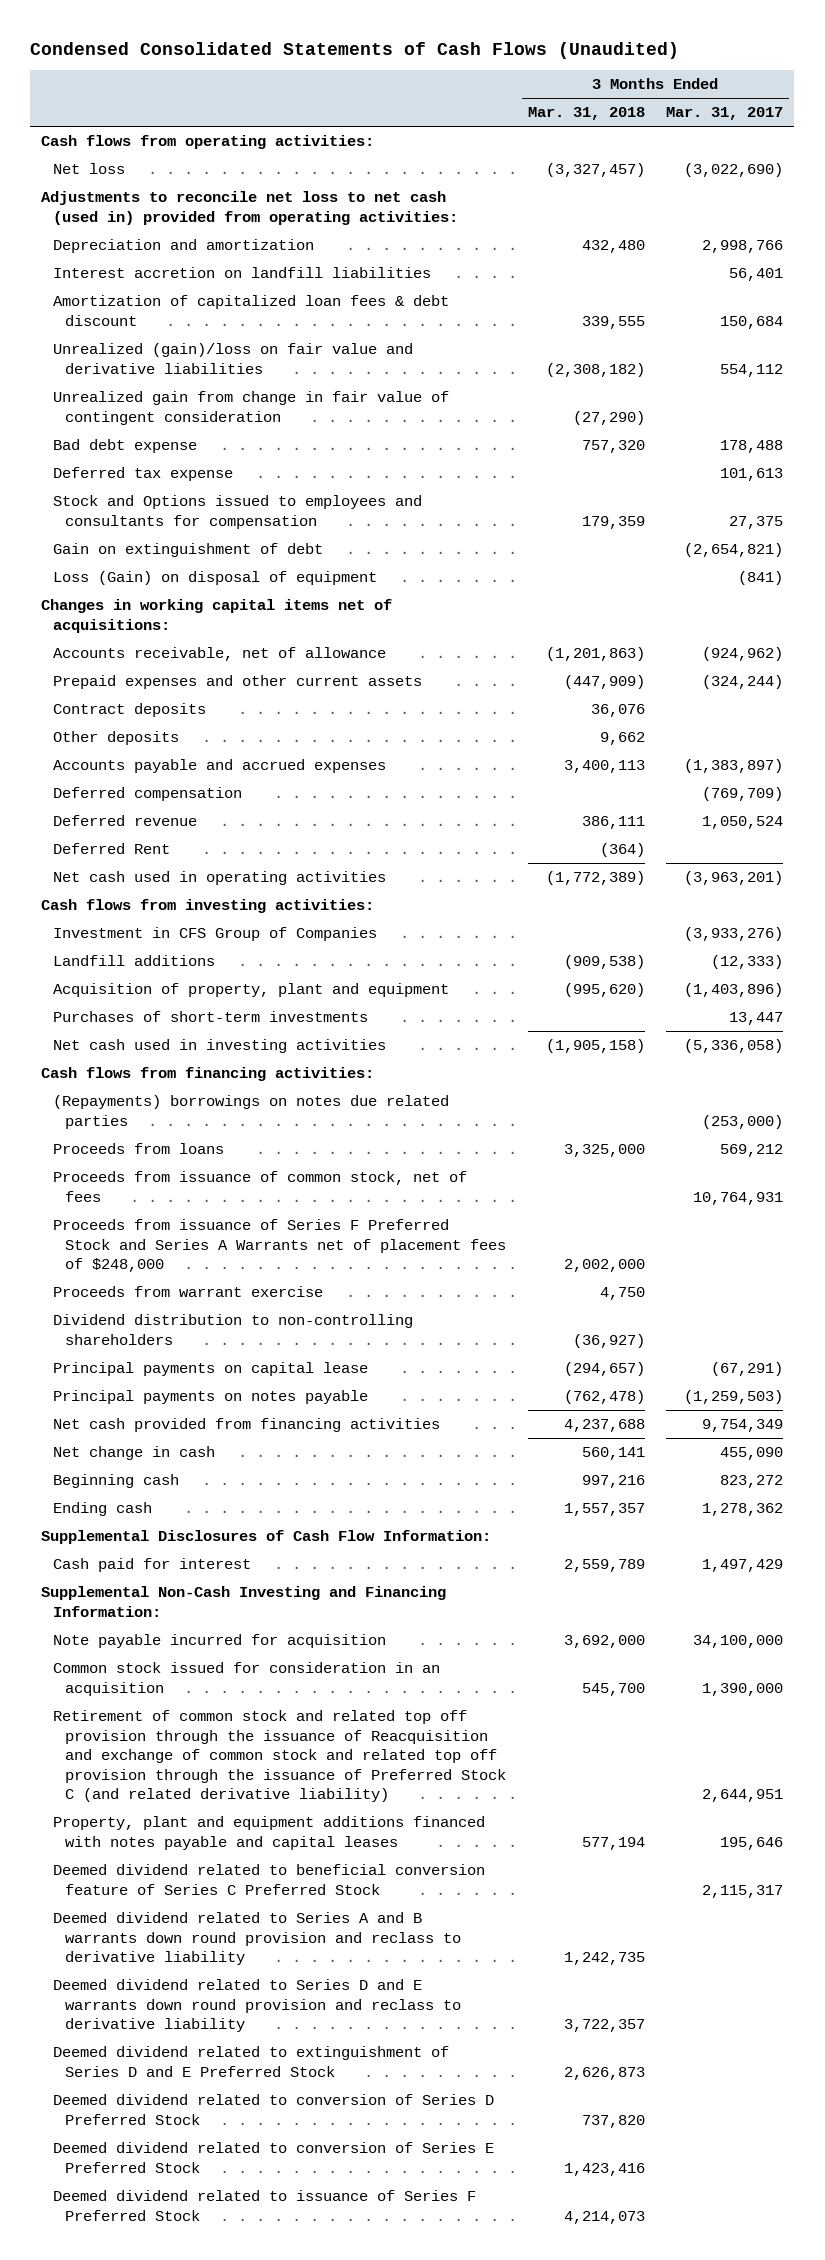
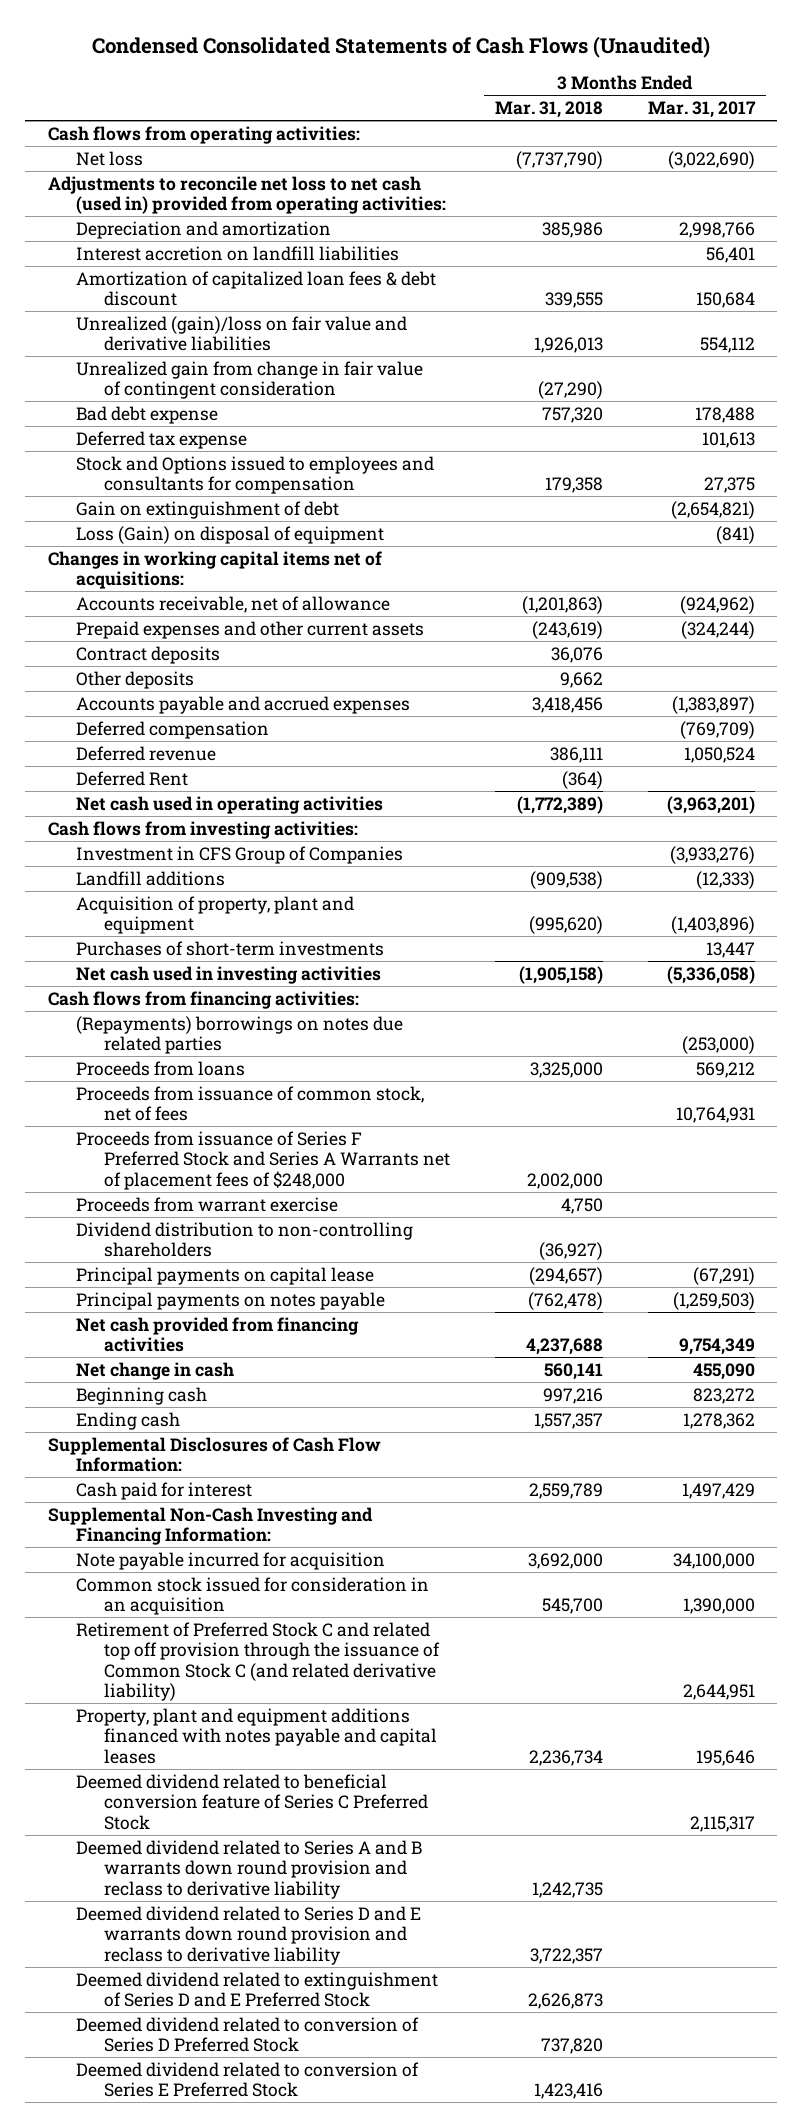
- Net loss | (3,327,457) | (3,022,690)
+ Net loss | (7,737,790) | (3,022,690)
- Depreciation and amortization | 432,480 | 2,998,766
+ Depreciation and amortization | 385,986 | 2,998,766
- Unrealized (gain)/loss on fair value and derivative liabilities | (2,308,182) | 554,112
+ Unrealized (gain)/loss on fair value and derivative liabilities | 1,926,013 | 554,112
- Stock and Options issued to employees and consultants for compensation | 179,359 | 27,375
+ Stock and Options issued to employees and consultants for compensation | 179,358 | 27,375
- Prepaid expenses and other current assets | (447,909) | (324,244)
+ Prepaid expenses and other current assets | (243,619) | (324,244)
- Accounts payable and accrued expenses | 3,400,113 | (1,383,897)
+ Accounts payable and accrued expenses | 3,418,456 | (1,383,897)
- Retirement of common stock and related top off provision through the issuance of Reacquisition and exchange of common stock and related top off provision through the issuance of Preferred Stock C (and related derivative liability) | | 2,644,951
- Property, plant and equipment additions financed with notes payable and capital leases | 577,194 | 195,646
+ Retirement of Preferred Stock C and related top off provision through the issuance of Common Stock C (and related derivative liability) | | 2,644,951
+ Property, plant and equipment additions financed with notes payable and capital leases | 2,236,734 | 195,646
- Deemed dividend related to issuance of Series F Preferred Stock | 4,214,073 |

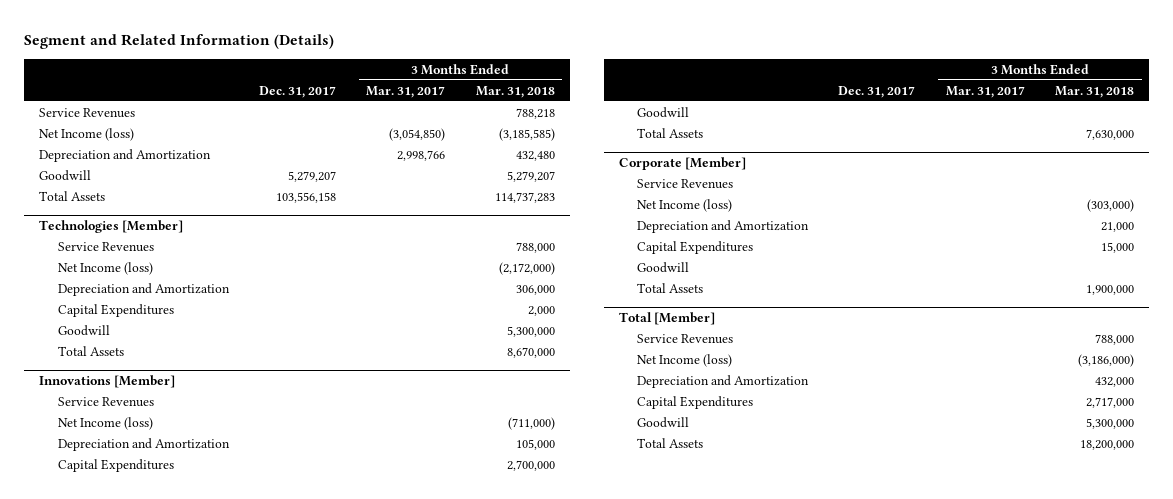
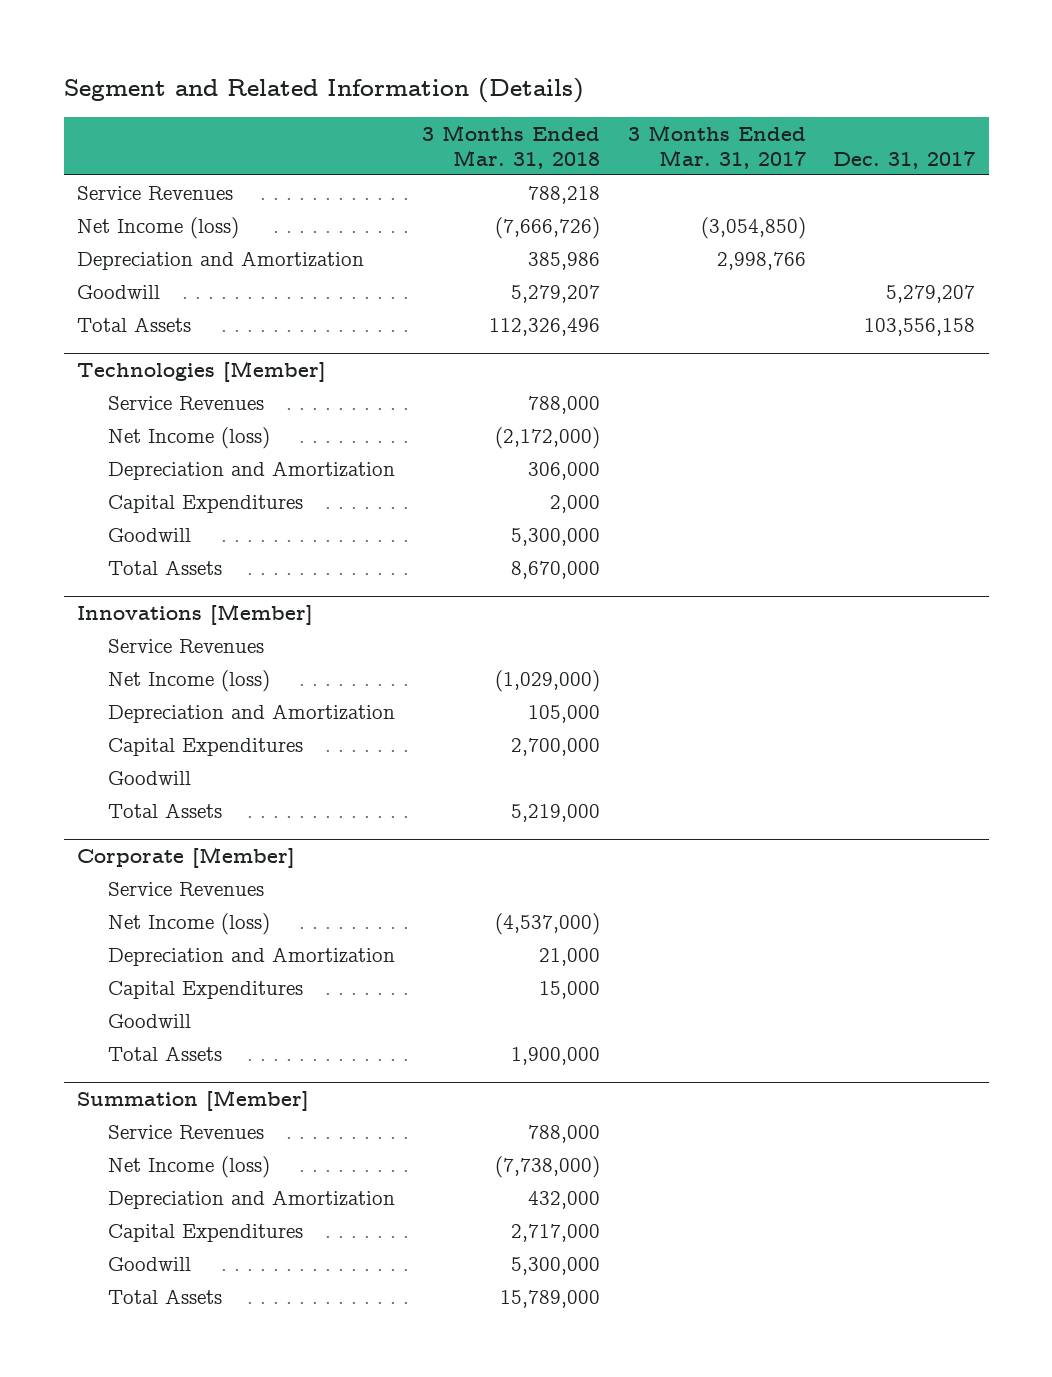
- | Dec. 31, 2017 | 3 Months Ended Mar. 31, 2017 | 3 Months Ended Mar. 31, 2018
+ | 3 Months Ended Mar. 31, 2018 | 3 Months Ended Mar. 31, 2017 | Dec. 31, 2017
- Net Income (loss) | | (3,054,850) | (3,185,585)
- Depreciation and Amortization | | 2,998,766 | 432,480
+ Net Income (loss) | (7,666,726) | (3,054,850) |
+ Depreciation and Amortization | 385,986 | 2,998,766 |
- Total Assets | 103,556,158 | | 114,737,283
+ Total Assets | 112,326,496 | | 103,556,158
@ Innovations [Member]
- Net Income (loss) | | | (711,000)
+ Net Income (loss) | (1,029,000) | |
- Total Assets | | | 7,630,000
+ Total Assets | 5,219,000 | |
@ Corporate [Member]
- Net Income (loss) | | | (303,000)
+ Net Income (loss) | (4,537,000) | |
- Total [Member]
+ Summation [Member]
- Net Income (loss) | | | (3,186,000)
+ Net Income (loss) | (7,738,000) | |
- Total Assets | | | 18,200,000
+ Total Assets | 15,789,000 | |

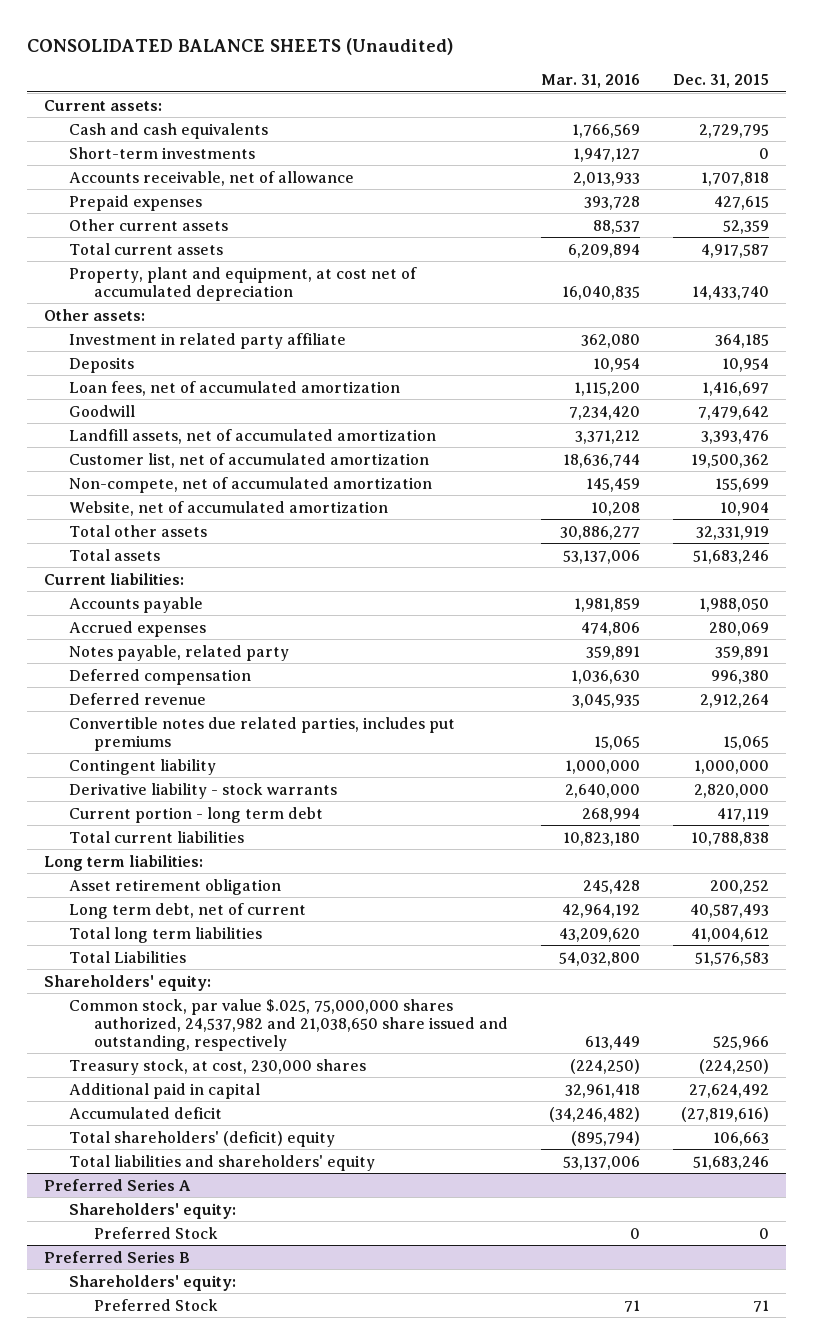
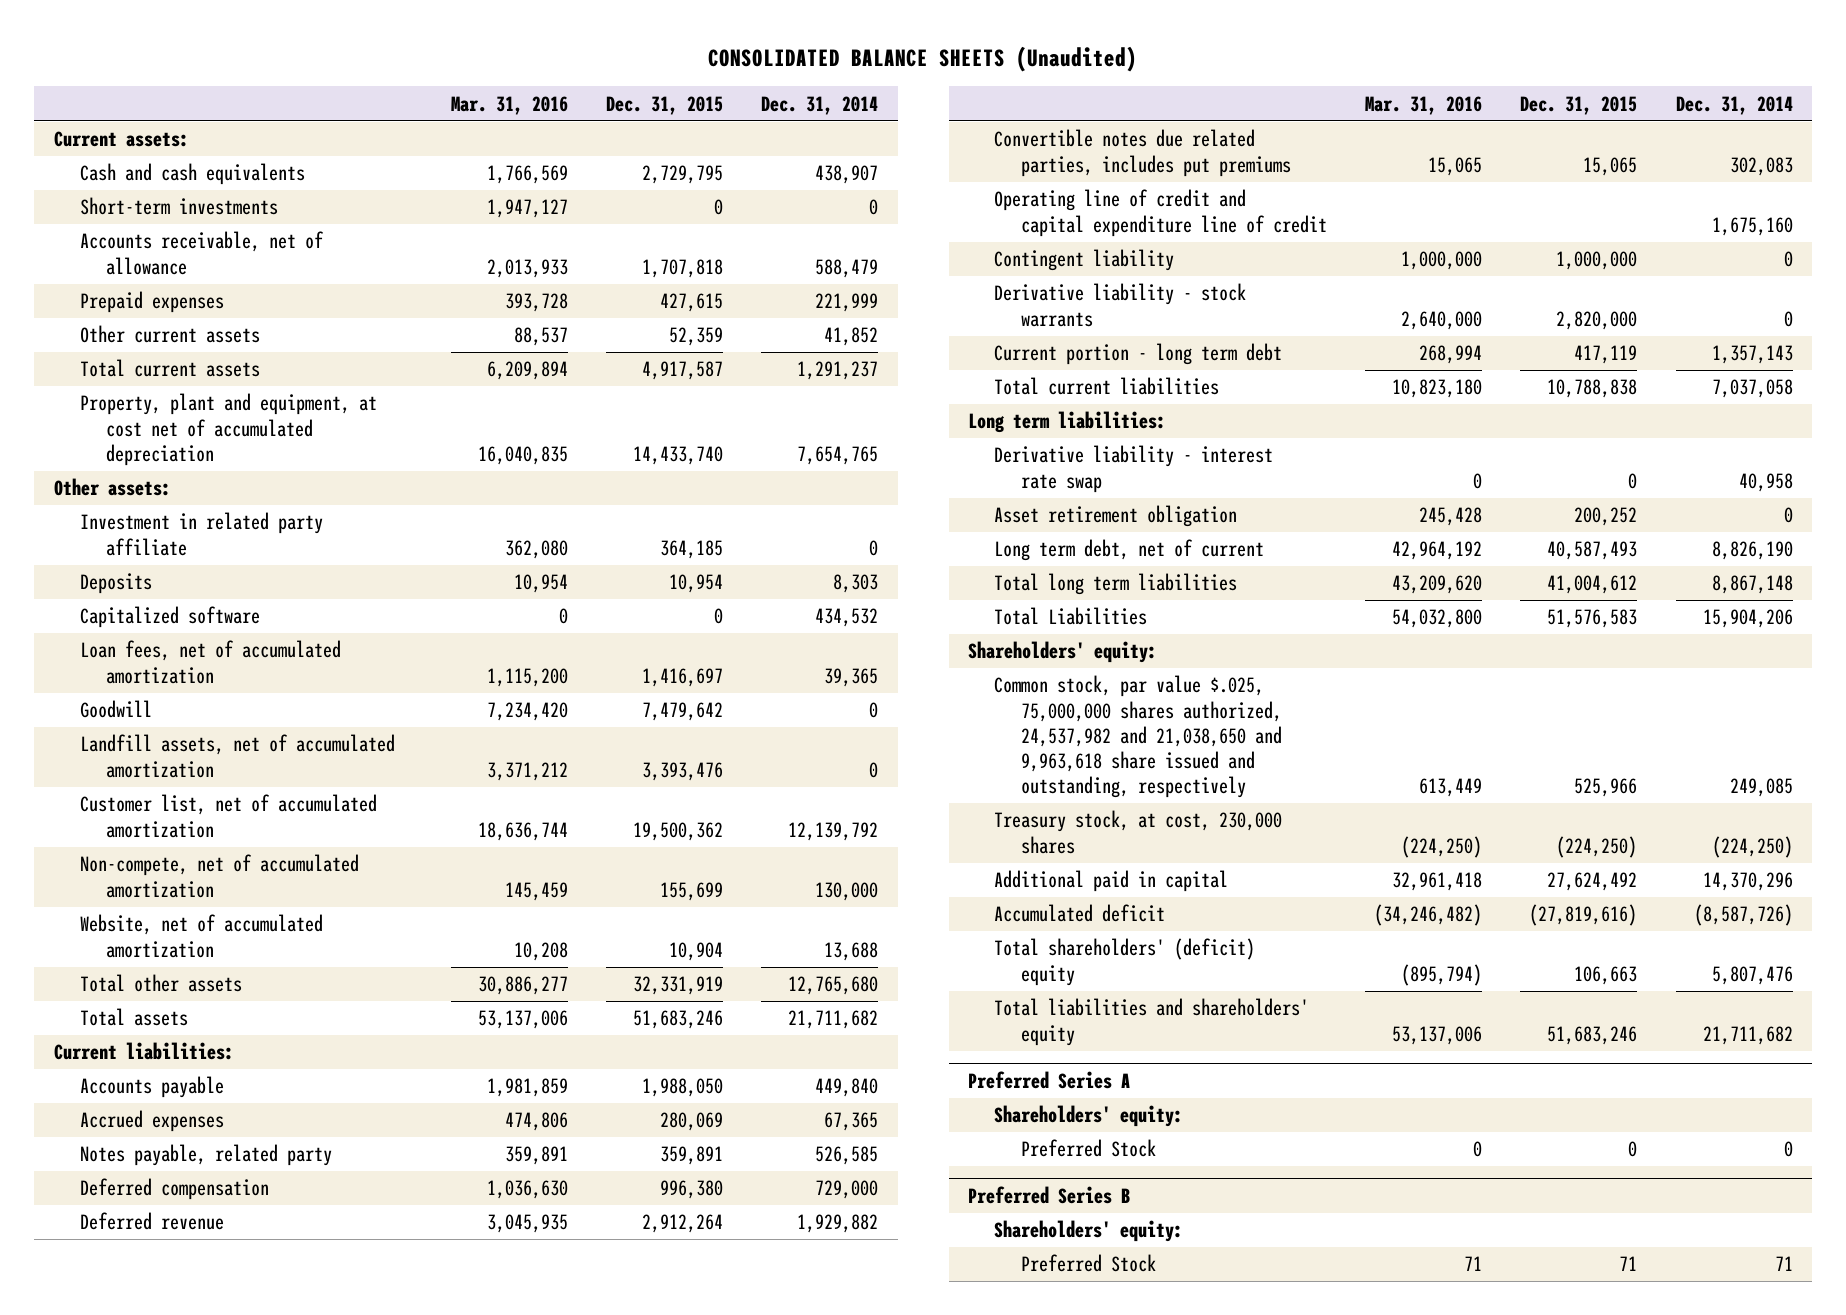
- | Mar. 31, 2016 | Dec. 31, 2015
+ | Mar. 31, 2016 | Dec. 31, 2015 | Dec. 31, 2014
+ Capitalized software | 0 | 0 | 434,532
+ Operating line of credit and capital expenditure line of credit | | | 1,675,160
+ Derivative liability - interest rate swap | 0 | 0 | 40,958
- Common stock, par value $.025, 75,000,000 shares authorized, 24,537,982 and 21,038,650 share issued and outstanding, respectively | 613,449 | 525,966
+ Common stock, par value $.025, 75,000,000 shares authorized, 24,537,982 and 21,038,650 and 9,963,618 share issued and outstanding, respectively | 613,449 | 525,966 | 249,085

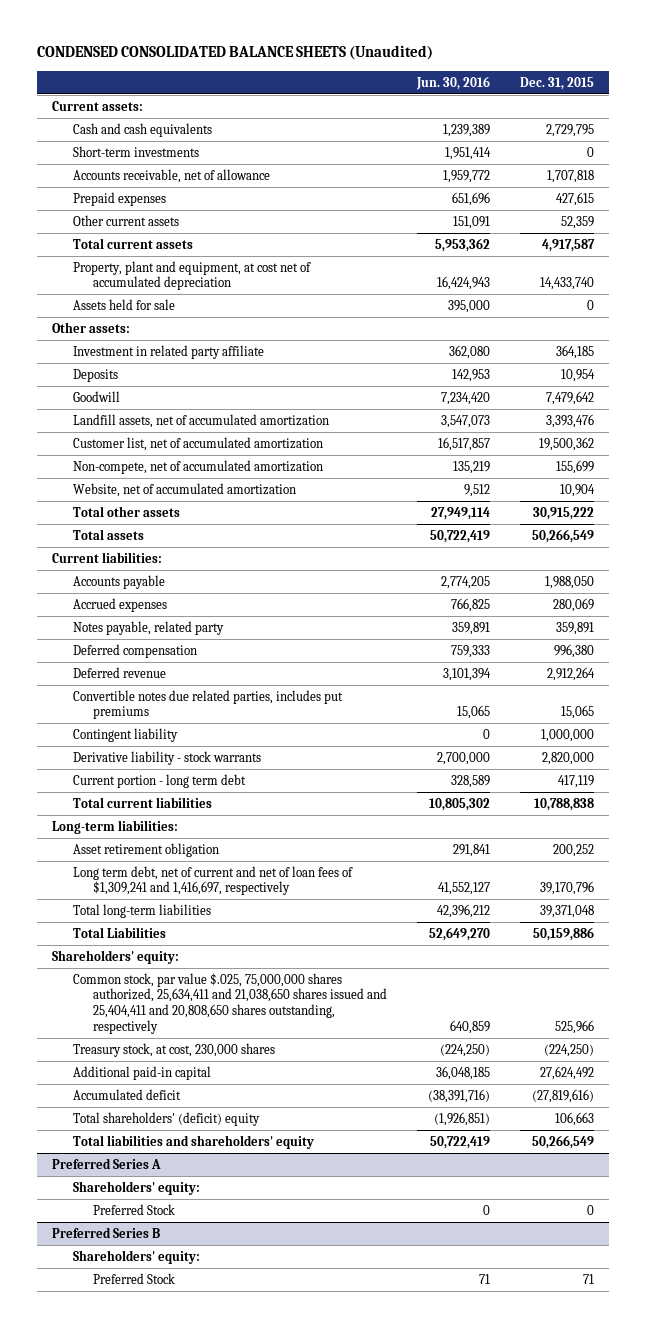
- CONSOLIDATED BALANCE SHEETS (Unaudited)
+ CONDENSED CONSOLIDATED BALANCE SHEETS (Unaudited)
- | Mar. 31, 2016 | Dec. 31, 2015 | Dec. 31, 2014
+ | Jun. 30, 2016 | Dec. 31, 2015
+ Assets held for sale | 395,000 | 0
- Capitalized software | 0 | 0 | 434,532
- Loan fees, net of accumulated amortization | 1,115,200 | 1,416,697 | 39,365
- Total other assets | 30,886,277 | 32,331,919 | 12,765,680
- Total assets | 53,137,006 | 51,683,246 | 21,711,682
+ Total other assets | 27,949,114 | 30,915,222
+ Total assets | 50,722,419 | 50,266,549
- Operating line of credit and capital expenditure line of credit | | | 1,675,160
- Long term liabilities:
- Derivative liability - interest rate swap | 0 | 0 | 40,958
+ Long-term liabilities:
- Long term debt, net of current | 42,964,192 | 40,587,493 | 8,826,190
- Total long term liabilities | 43,209,620 | 41,004,612 | 8,867,148
- Total Liabilities | 54,032,800 | 51,576,583 | 15,904,206
+ Long term debt, net of current and net of loan fees of $1,309,241 and 1,416,697, respectively | 41,552,127 | 39,170,796
+ Total long-term liabilities | 42,396,212 | 39,371,048
+ Total Liabilities | 52,649,270 | 50,159,886
- Common stock, par value $.025, 75,000,000 shares authorized, 24,537,982 and 21,038,650 and 9,963,618 share issued and outstanding, respectively | 613,449 | 525,966 | 249,085
+ Common stock, par value $.025, 75,000,000 shares authorized, 25,634,411 and 21,038,650 shares issued and 25,404,411 and 20,808,650 shares outstanding, respectively | 640,859 | 525,966
- Additional paid in capital | 32,961,418 | 27,624,492 | 14,370,296
+ Additional paid-in capital | 36,048,185 | 27,624,492
- Total liabilities and shareholders' equity | 53,137,006 | 51,683,246 | 21,711,682
+ Total liabilities and shareholders' equity | 50,722,419 | 50,266,549

